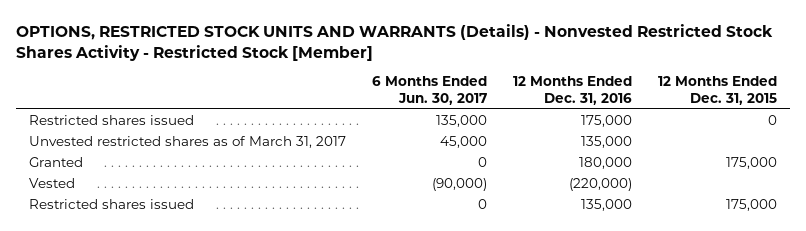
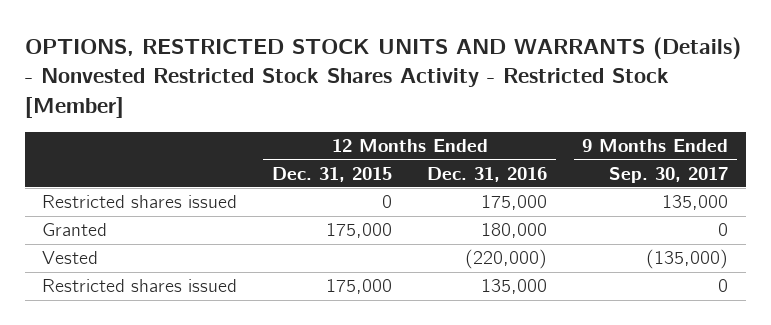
- | 6 Months Ended Jun. 30, 2017 | 12 Months Ended Dec. 31, 2016 | 12 Months Ended Dec. 31, 2015
+ | 12 Months Ended Dec. 31, 2015 | 12 Months Ended Dec. 31, 2016 | 9 Months Ended Sep. 30, 2017
- Unvested restricted shares as of March 31, 2017 | 45,000 | 135,000 |

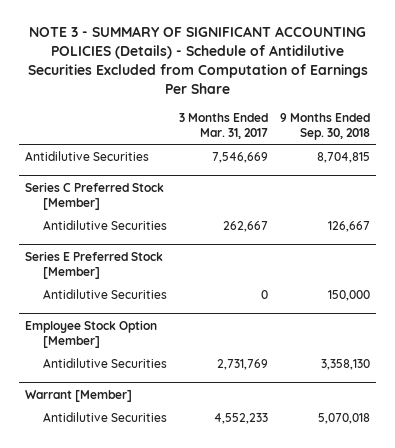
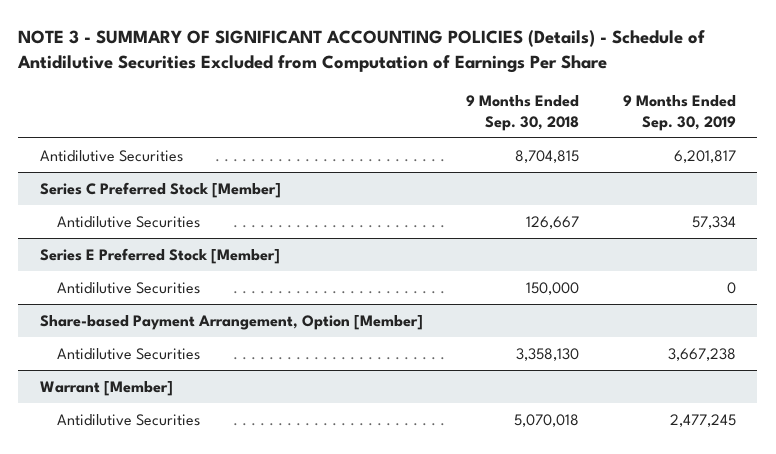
- | 3 Months Ended Mar. 31, 2017 | 9 Months Ended Sep. 30, 2018
+ | 9 Months Ended Sep. 30, 2018 | 9 Months Ended Sep. 30, 2019
- Employee Stock Option [Member]
+ Share-based Payment Arrangement, Option [Member]

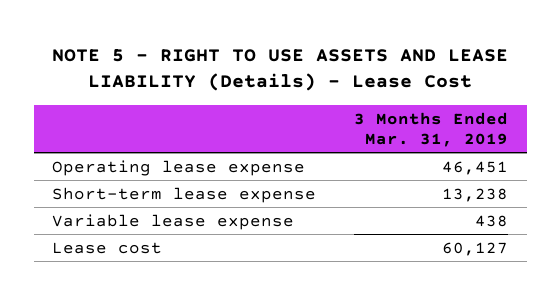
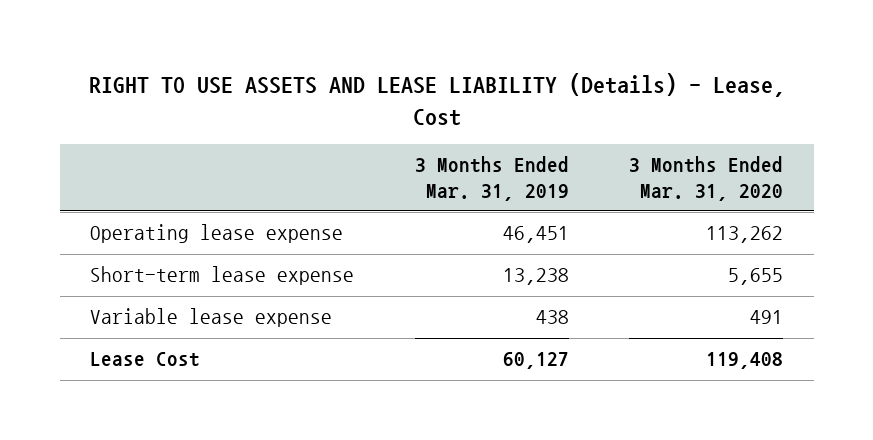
- NOTE 5 - RIGHT TO USE ASSETS AND LEASE LIABILITY (Details) - Lease Cost
+ RIGHT TO USE ASSETS AND LEASE LIABILITY (Details) - Lease, Cost
- | 3 Months Ended Mar. 31, 2019
+ | 3 Months Ended Mar. 31, 2019 | 3 Months Ended Mar. 31, 2020
- Lease cost | 60,127
+ Lease Cost | 60,127 | 119,408

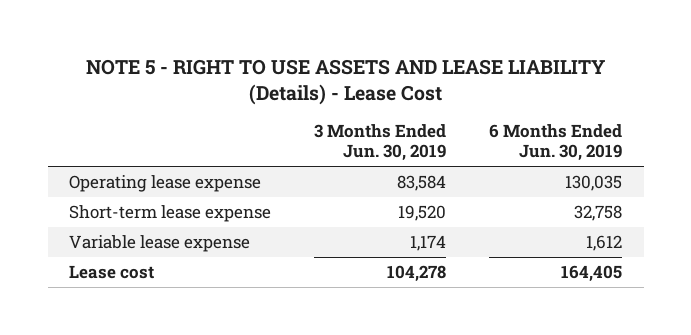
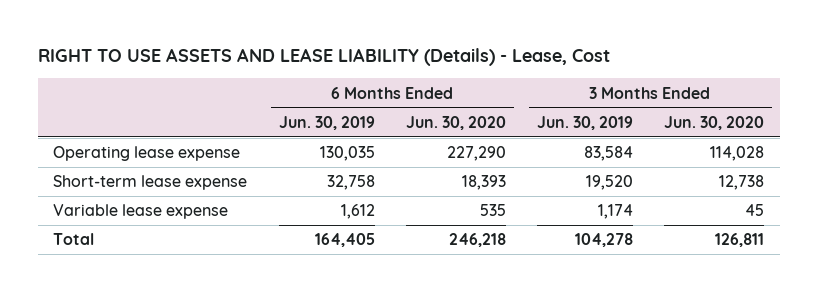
- NOTE 5 - RIGHT TO USE ASSETS AND LEASE LIABILITY (Details) - Lease Cost
+ RIGHT TO USE ASSETS AND LEASE LIABILITY (Details) - Lease, Cost
- | 3 Months Ended Jun. 30, 2019 | 6 Months Ended Jun. 30, 2019
+ | 6 Months Ended Jun. 30, 2019 | 6 Months Ended Jun. 30, 2020 | 3 Months Ended Jun. 30, 2019 | 3 Months Ended Jun. 30, 2020
- Lease cost | 104,278 | 164,405
+ Total | 164,405 | 246,218 | 104,278 | 126,811

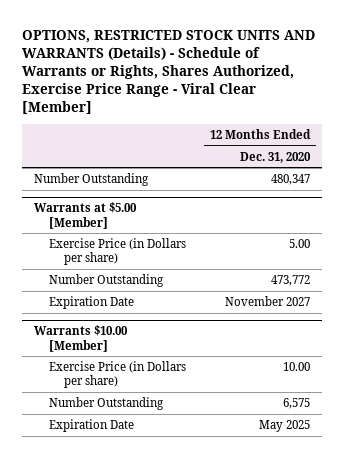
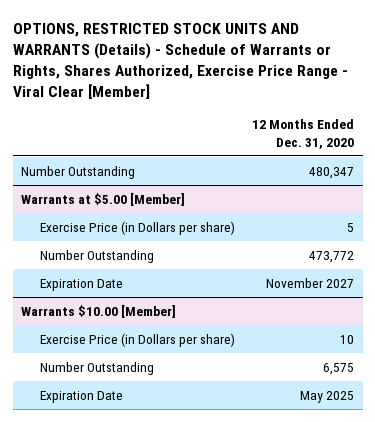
@ Warrants at $5.00 [Member]
- Exercise Price (in Dollars per share) | 5.00
+ Exercise Price (in Dollars per share) | 5
@ Warrants $10.00 [Member]
- Exercise Price (in Dollars per share) | 10.00
+ Exercise Price (in Dollars per share) | 10

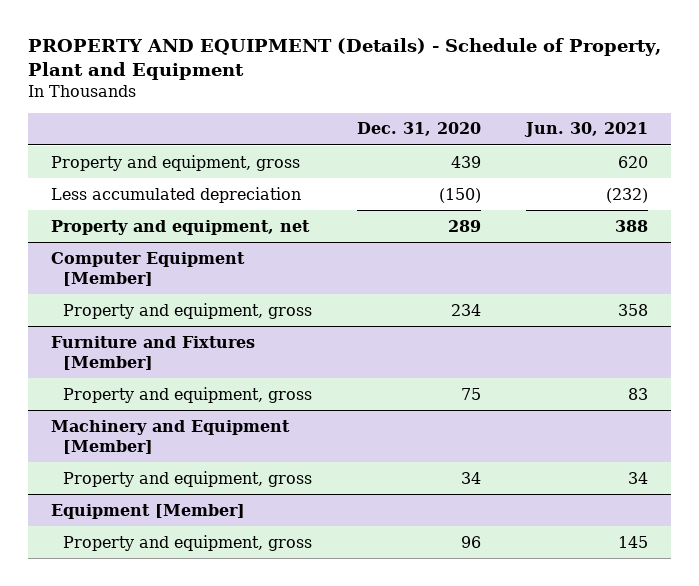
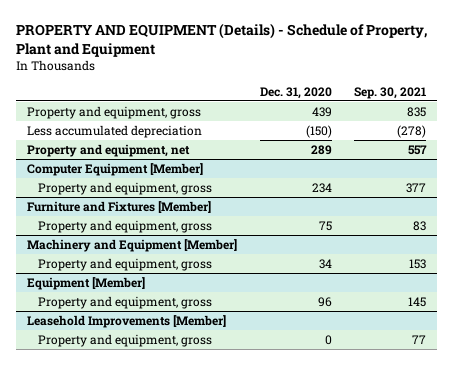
- | Dec. 31, 2020 | Jun. 30, 2021
+ | Dec. 31, 2020 | Sep. 30, 2021
+ Leasehold Improvements [Member]
+ Property and equipment, gross | 0 | 77

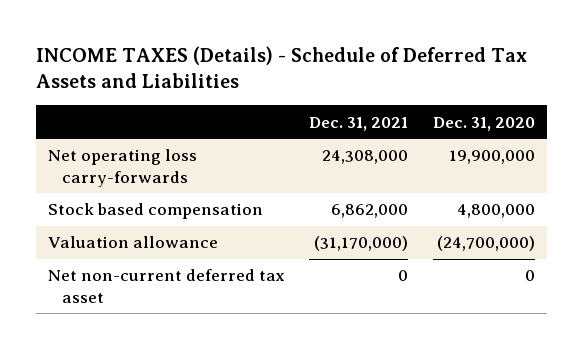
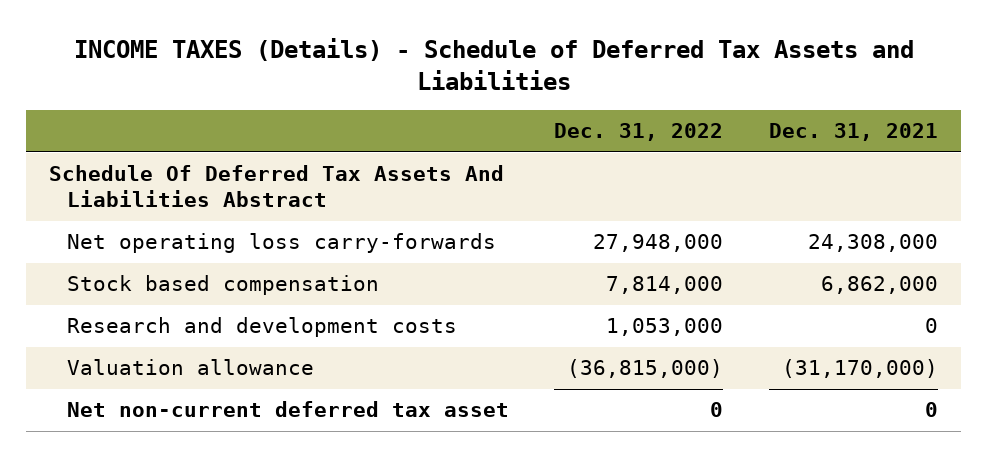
- | Dec. 31, 2021 | Dec. 31, 2020
+ | Dec. 31, 2022 | Dec. 31, 2021
+ Schedule Of Deferred Tax Assets And Liabilities Abstract
+ Research and development costs | 1,053,000 | 0

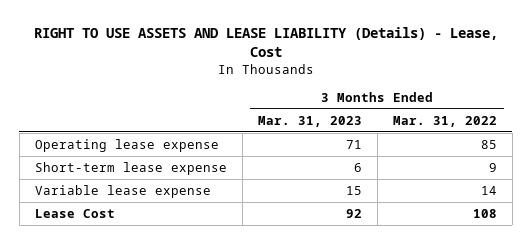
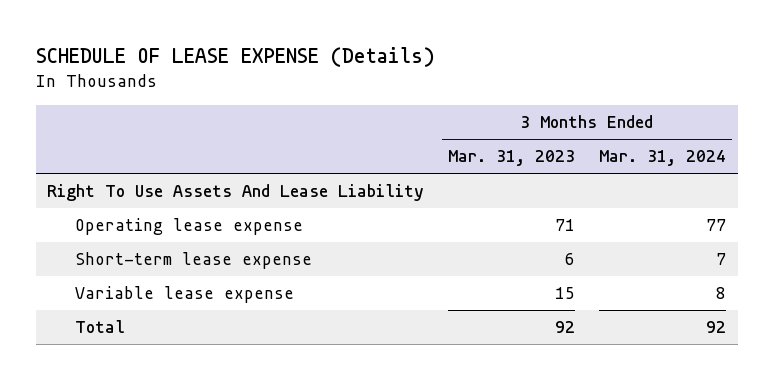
- RIGHT TO USE ASSETS AND LEASE LIABILITY (Details) - Lease, Cost
+ SCHEDULE OF LEASE EXPENSE (Details)
- | 3 Months Ended Mar. 31, 2023 | 3 Months Ended Mar. 31, 2022
+ | 3 Months Ended Mar. 31, 2023 | 3 Months Ended Mar. 31, 2024
+ Right To Use Assets And Lease Liability
- Lease Cost | 92 | 108
+ Total | 92 | 92

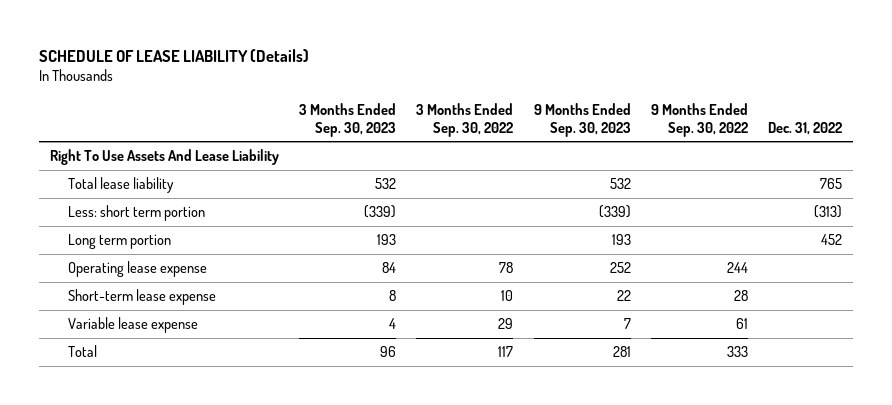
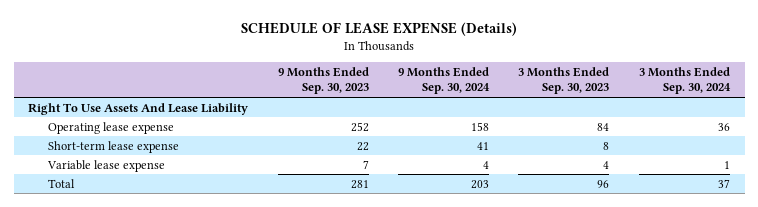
- SCHEDULE OF LEASE LIABILITY (Details)
+ SCHEDULE OF LEASE EXPENSE (Details)
- | 3 Months Ended Sep. 30, 2023 | 3 Months Ended Sep. 30, 2022 | 9 Months Ended Sep. 30, 2023 | 9 Months Ended Sep. 30, 2022 | Dec. 31, 2022
+ | 9 Months Ended Sep. 30, 2023 | 9 Months Ended Sep. 30, 2024 | 3 Months Ended Sep. 30, 2023 | 3 Months Ended Sep. 30, 2024
- Total lease liability | 532 | | 532 | | 765
- Less: short term portion | (339) | | (339) | | (313)
- Long term portion | 193 | | 193 | | 452

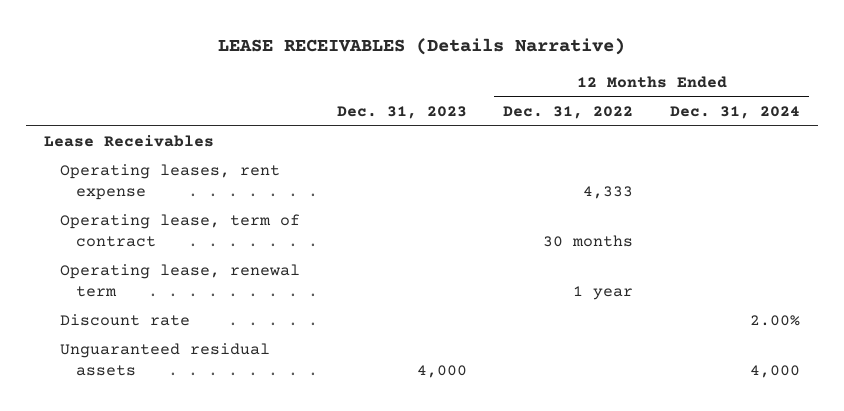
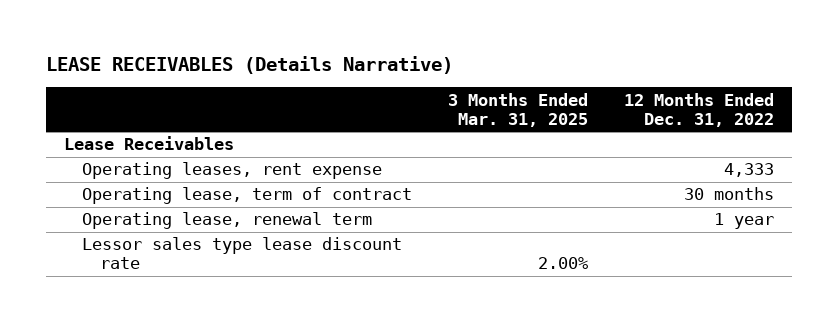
- | Dec. 31, 2023 | 12 Months Ended Dec. 31, 2022 | 12 Months Ended Dec. 31, 2024
+ | 3 Months Ended Mar. 31, 2025 | 12 Months Ended Dec. 31, 2022
- Discount rate | | | 2.00%
- Unguaranteed residual assets | 4,000 | | 4,000
+ Lessor sales type lease discount rate | 2.00% |

